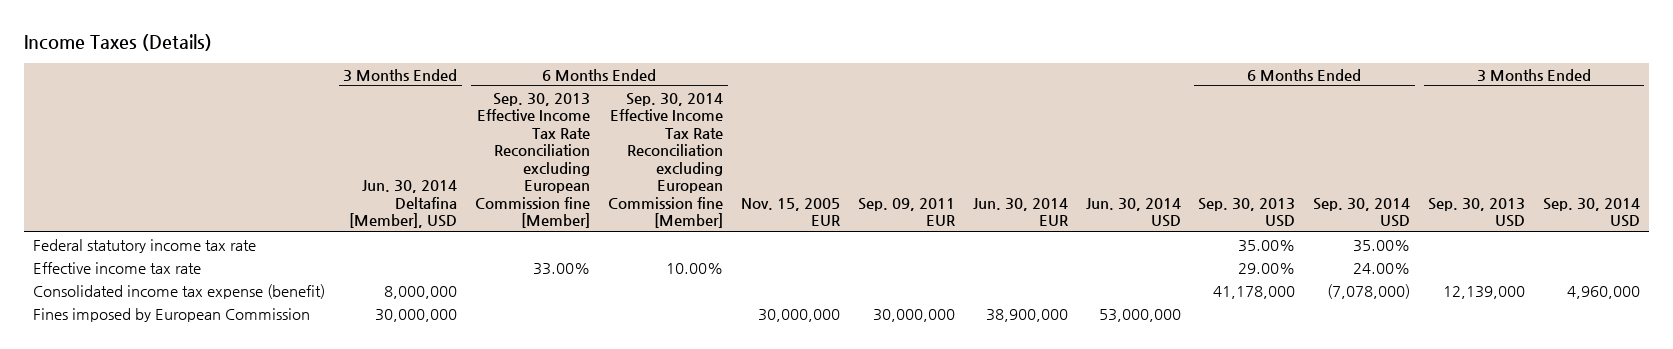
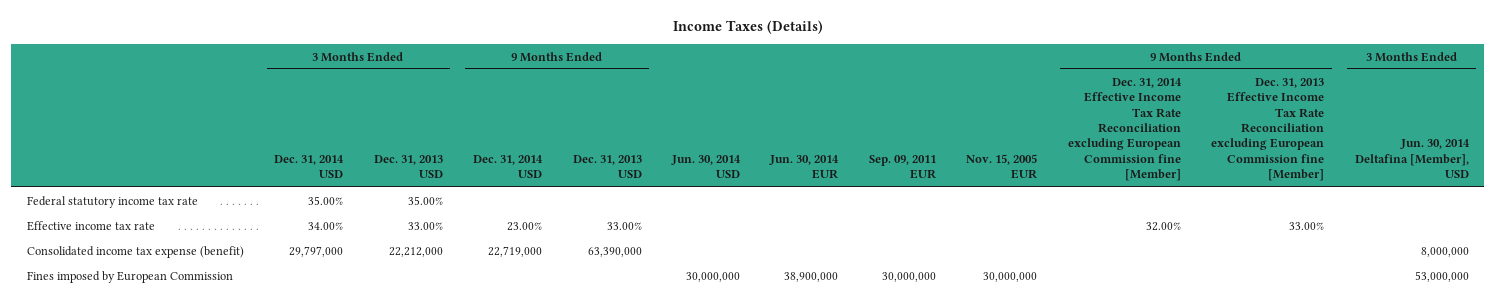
- | 3 Months Ended Jun. 30, 2014 Deltafina [Member], USD | 6 Months Ended Sep. 30, 2013 Effective Income Tax Rate Reconciliation excluding European Commission fine [Member] | 6 Months Ended Sep. 30, 2014 Effective Income Tax Rate Reconciliation excluding European Commission fine [Member] | Nov. 15, 2005 EUR | Sep. 09, 2011 EUR | Jun. 30, 2014 EUR | Jun. 30, 2014 USD | 6 Months Ended Sep. 30, 2013 USD | 6 Months Ended Sep. 30, 2014 USD | 3 Months Ended Sep. 30, 2013 USD | 3 Months Ended Sep. 30, 2014 USD
+ | 3 Months Ended Dec. 31, 2014 USD | 3 Months Ended Dec. 31, 2013 USD | 9 Months Ended Dec. 31, 2014 USD | 9 Months Ended Dec. 31, 2013 USD | Jun. 30, 2014 USD | Jun. 30, 2014 EUR | Sep. 09, 2011 EUR | Nov. 15, 2005 EUR | 9 Months Ended Dec. 31, 2014 Effective Income Tax Rate Reconciliation excluding European Commission fine [Member] | 9 Months Ended Dec. 31, 2013 Effective Income Tax Rate Reconciliation excluding European Commission fine [Member] | 3 Months Ended Jun. 30, 2014 Deltafina [Member], USD
- Fines imposed by European Commission | 30,000,000 | | | 30,000,000 | 30,000,000 | 38,900,000 | 53,000,000 | | | |
+ Fines imposed by European Commission | | | | | 30,000,000 | 38,900,000 | 30,000,000 | 30,000,000 | | | 53,000,000

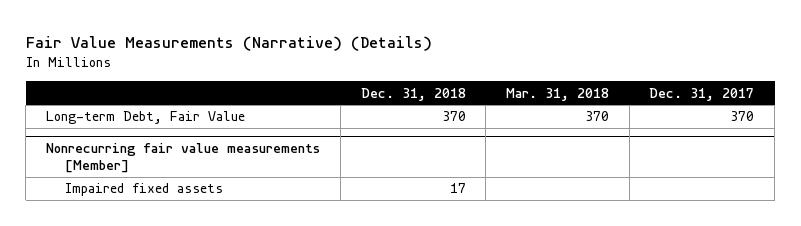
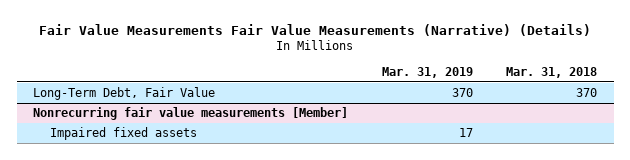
- Fair Value Measurements (Narrative) (Details)
+ Fair Value Measurements Fair Value Measurements (Narrative) (Details)
- | Dec. 31, 2018 | Mar. 31, 2018 | Dec. 31, 2017
+ | Mar. 31, 2019 | Mar. 31, 2018
- Long-term Debt, Fair Value | 370 | 370 | 370
+ Long-Term Debt, Fair Value | 370 | 370

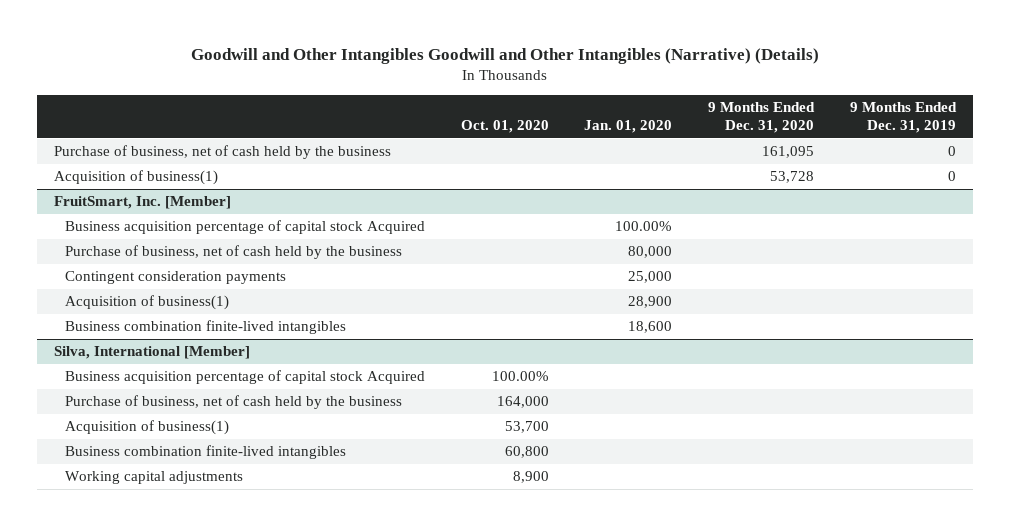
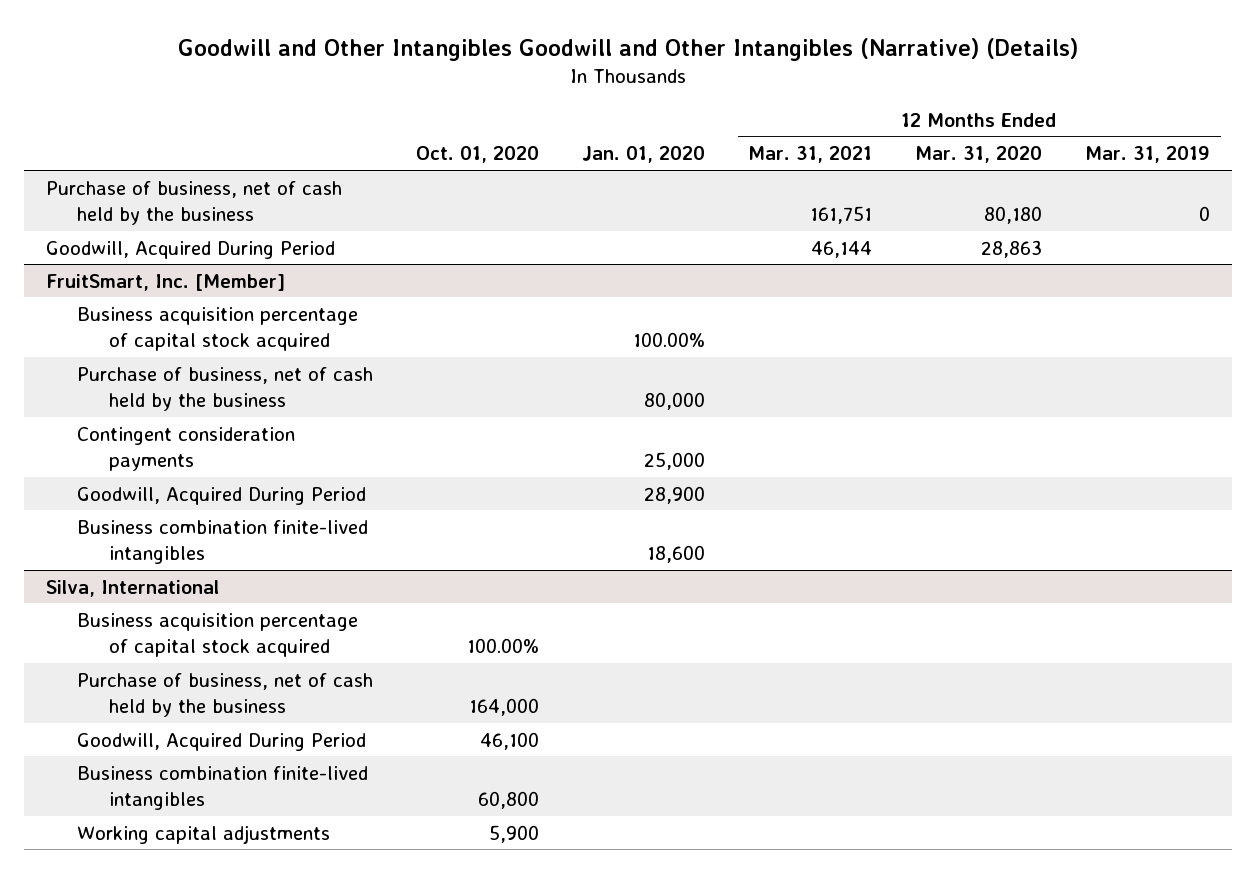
- | Oct. 01, 2020 | Jan. 01, 2020 | 9 Months Ended Dec. 31, 2020 | 9 Months Ended Dec. 31, 2019
+ | Oct. 01, 2020 | Jan. 01, 2020 | 12 Months Ended Mar. 31, 2021 | 12 Months Ended Mar. 31, 2020 | 12 Months Ended Mar. 31, 2019
- Acquisition of business(1) | | | 53,728 | 0
+ Goodwill, Acquired During Period | | | 46,144 | 28,863 |
@ FruitSmart, Inc. [Member]
- Business acquisition percentage of capital stock Acquired | | 100.00% | |
+ Business acquisition percentage of capital stock acquired | | 100.00% | | |
- Acquisition of business(1) | | 28,900 | |
+ Goodwill, Acquired During Period | | 28,900 | | |
- Silva, International [Member]
- Business acquisition percentage of capital stock Acquired | 100.00% | | |
+ Silva, International
+ Business acquisition percentage of capital stock acquired | 100.00% | | | |
- Acquisition of business(1) | 53,700 | | |
+ Goodwill, Acquired During Period | 46,100 | | | |
- Working capital adjustments | 8,900 | | |
+ Working capital adjustments | 5,900 | | | |

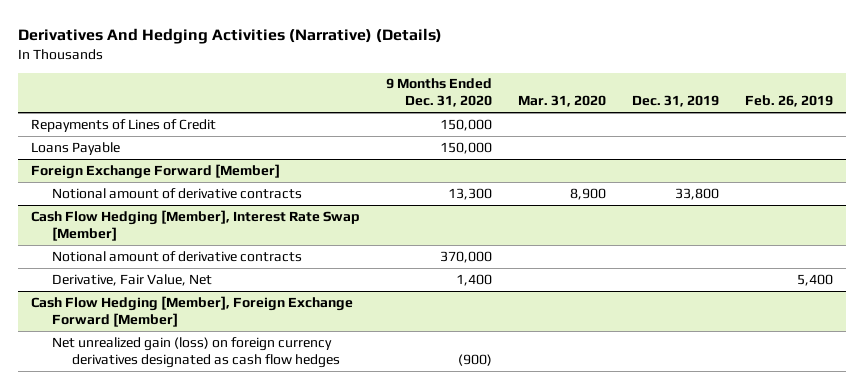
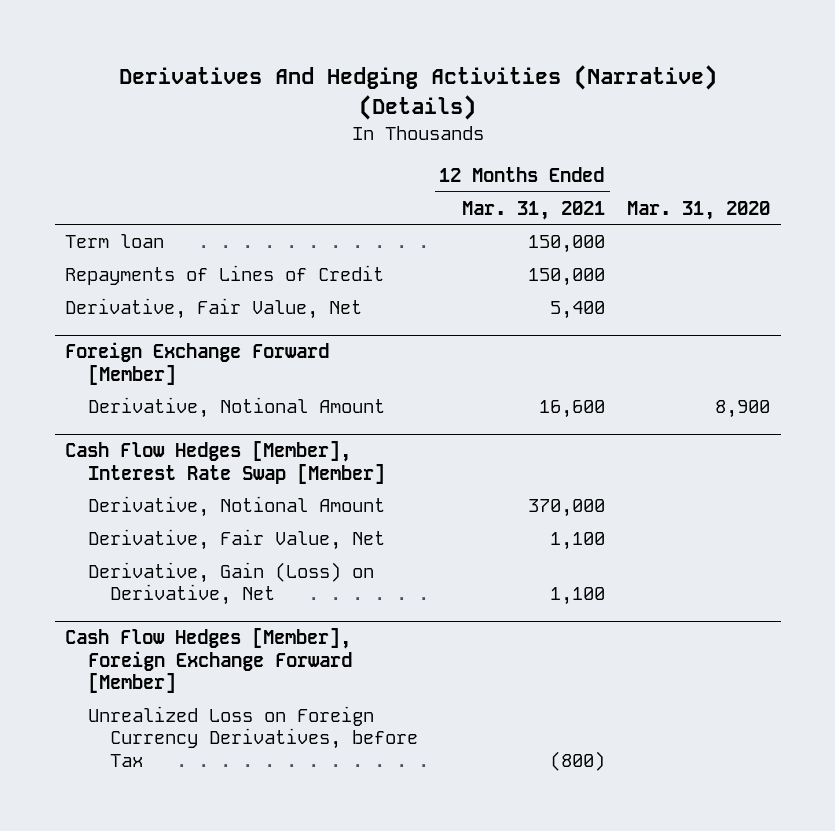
- | 9 Months Ended Dec. 31, 2020 | Mar. 31, 2020 | Dec. 31, 2019 | Feb. 26, 2019
+ | 12 Months Ended Mar. 31, 2021 | Mar. 31, 2020
+ Term loan | 150,000 |
- Loans Payable | 150,000 | | |
+ Derivative, Fair Value, Net | 5,400 |
@ Foreign Exchange Forward [Member]
- Notional amount of derivative contracts | 13,300 | 8,900 | 33,800 |
- Cash Flow Hedging [Member], Interest Rate Swap [Member]
- Notional amount of derivative contracts | 370,000 | | |
@ Foreign Exchange Forward [Member]
+ Derivative, Notional Amount | 16,600 | 8,900
+ Cash Flow Hedges [Member], Interest Rate Swap [Member]
+ Derivative, Notional Amount | 370,000 |
- Cash Flow Hedging [Member], Foreign Exchange Forward [Member]
- Net unrealized gain (loss) on foreign currency derivatives designated as cash flow hedges | (900) | | |
+ Derivative, Gain (Loss) on Derivative, Net | 1,100 |
+ Cash Flow Hedges [Member], Foreign Exchange Forward [Member]
+ Unrealized Loss on Foreign Currency Derivatives, before Tax | (800) |

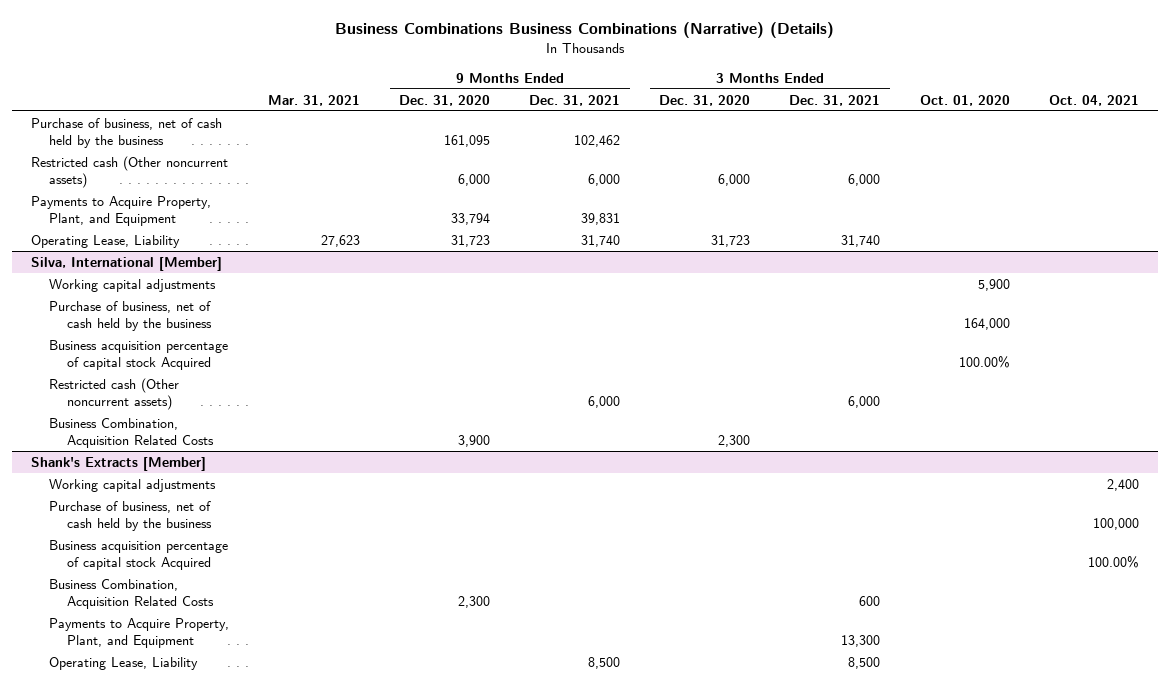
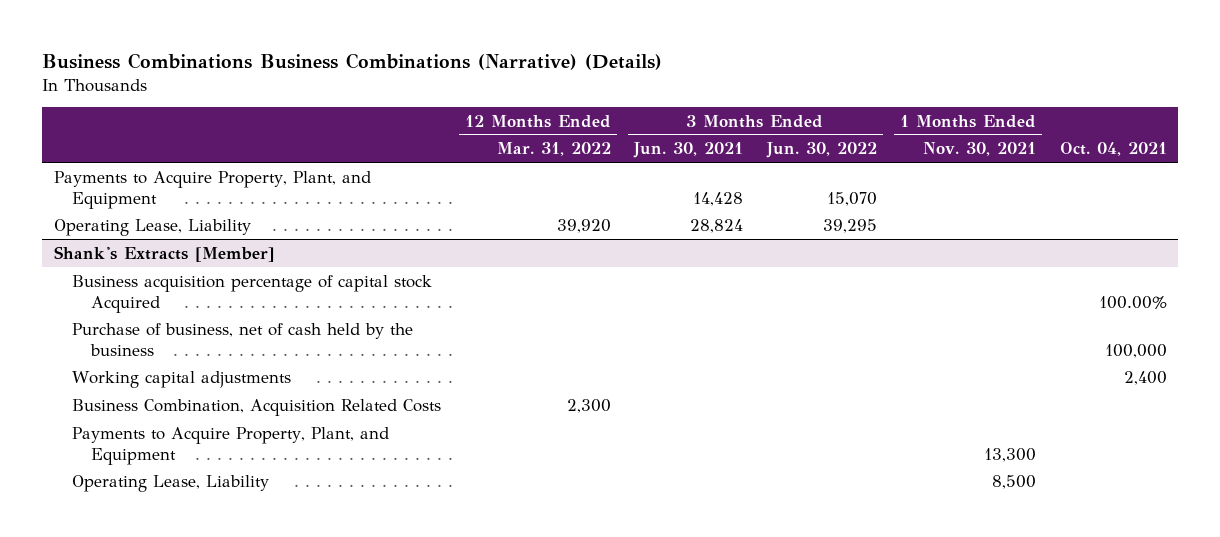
- | Mar. 31, 2021 | 9 Months Ended Dec. 31, 2020 | 9 Months Ended Dec. 31, 2021 | 3 Months Ended Dec. 31, 2020 | 3 Months Ended Dec. 31, 2021 | Oct. 01, 2020 | Oct. 04, 2021
+ | 12 Months Ended Mar. 31, 2022 | 3 Months Ended Jun. 30, 2021 | 3 Months Ended Jun. 30, 2022 | 1 Months Ended Nov. 30, 2021 | Oct. 04, 2021
- Purchase of business, net of cash held by the business | | 161,095 | 102,462 | | | |
- Restricted cash (Other noncurrent assets) | | 6,000 | 6,000 | 6,000 | 6,000 | |
- Silva, International [Member]
- Working capital adjustments | | | | | | 5,900 |
- Purchase of business, net of cash held by the business | | | | | | 164,000 |
- Business acquisition percentage of capital stock Acquired | | | | | | 100.00% |
- Restricted cash (Other noncurrent assets) | | | 6,000 | | 6,000 | |
- Business Combination, Acquisition Related Costs | | 3,900 | | 2,300 | | |
@ Shank's Extracts [Member]
moved down: Purchase of business, net of cash held by the business | | | | | 100,000
moved down: Working capital adjustments | | | | | 2,400

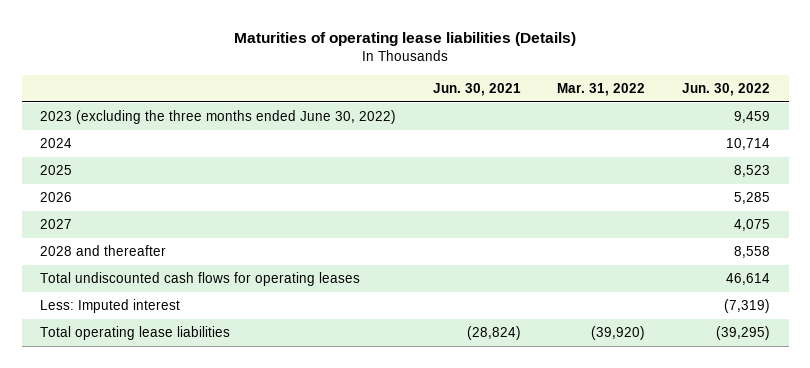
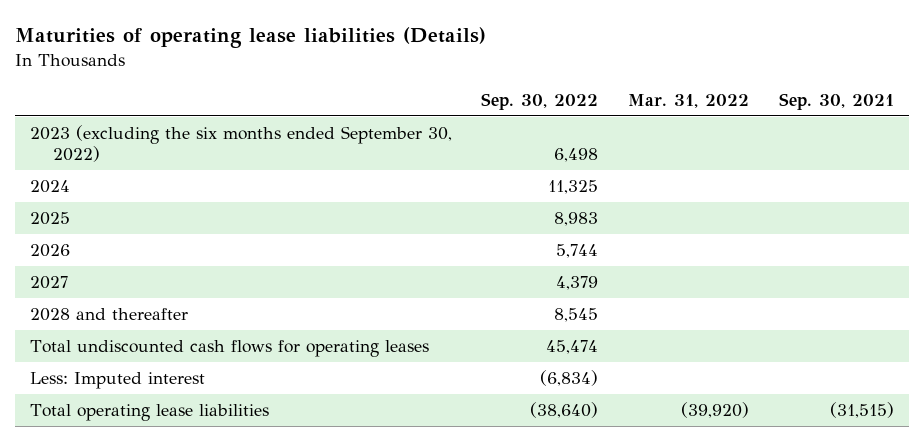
- | Jun. 30, 2021 | Mar. 31, 2022 | Jun. 30, 2022
+ | Sep. 30, 2022 | Mar. 31, 2022 | Sep. 30, 2021
- 2023 (excluding the three months ended June 30, 2022) | | | 9,459
+ 2023 (excluding the six months ended September 30, 2022) | 6,498 | |

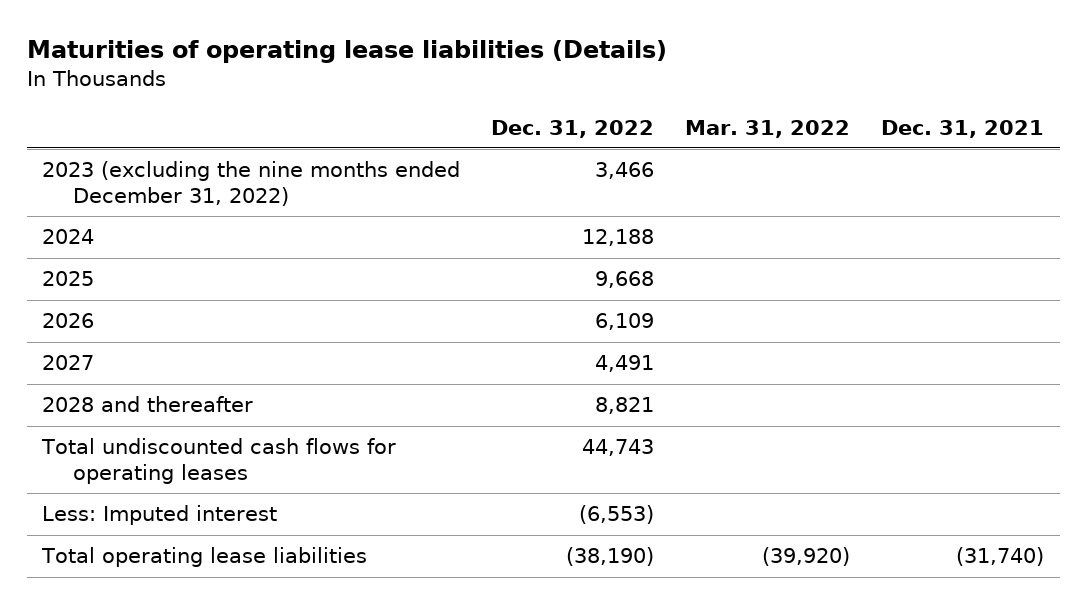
- | Sep. 30, 2022 | Mar. 31, 2022 | Sep. 30, 2021
+ | Dec. 31, 2022 | Mar. 31, 2022 | Dec. 31, 2021
- 2023 (excluding the six months ended September 30, 2022) | 6,498 | |
+ 2023 (excluding the nine months ended December 31, 2022) | 3,466 | |

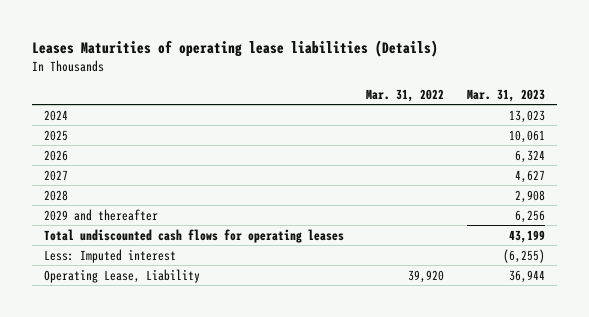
- Maturities of operating lease liabilities (Details)
+ Leases Maturities of operating lease liabilities (Details)
- | Dec. 31, 2022 | Mar. 31, 2022 | Dec. 31, 2021
+ | Mar. 31, 2022 | Mar. 31, 2023
- 2023 (excluding the nine months ended December 31, 2022) | 3,466 | |
- 2028 and thereafter | 8,821 | |
+ 2028 | | 2,908
+ 2029 and thereafter | | 6,256
- Total operating lease liabilities | (38,190) | (39,920) | (31,740)
+ Operating Lease, Liability | 39,920 | 36,944

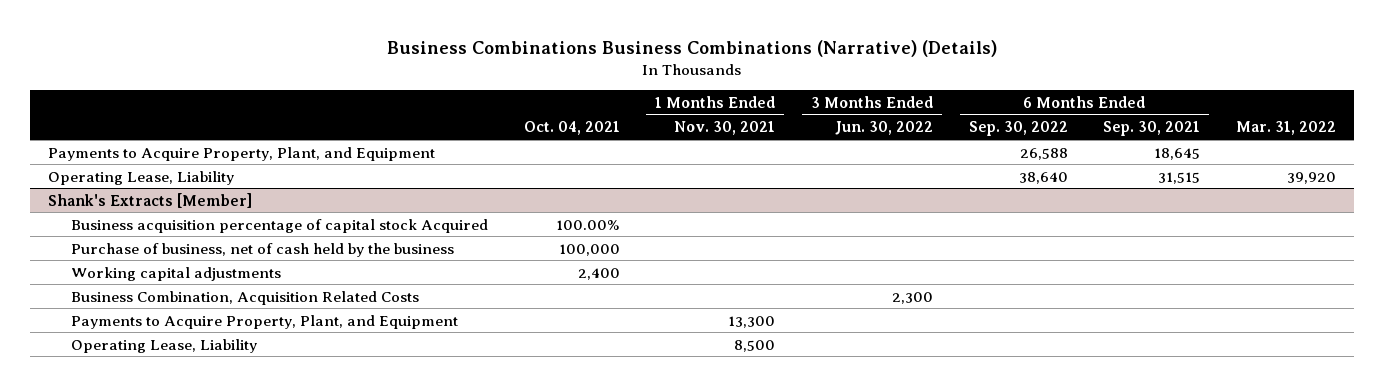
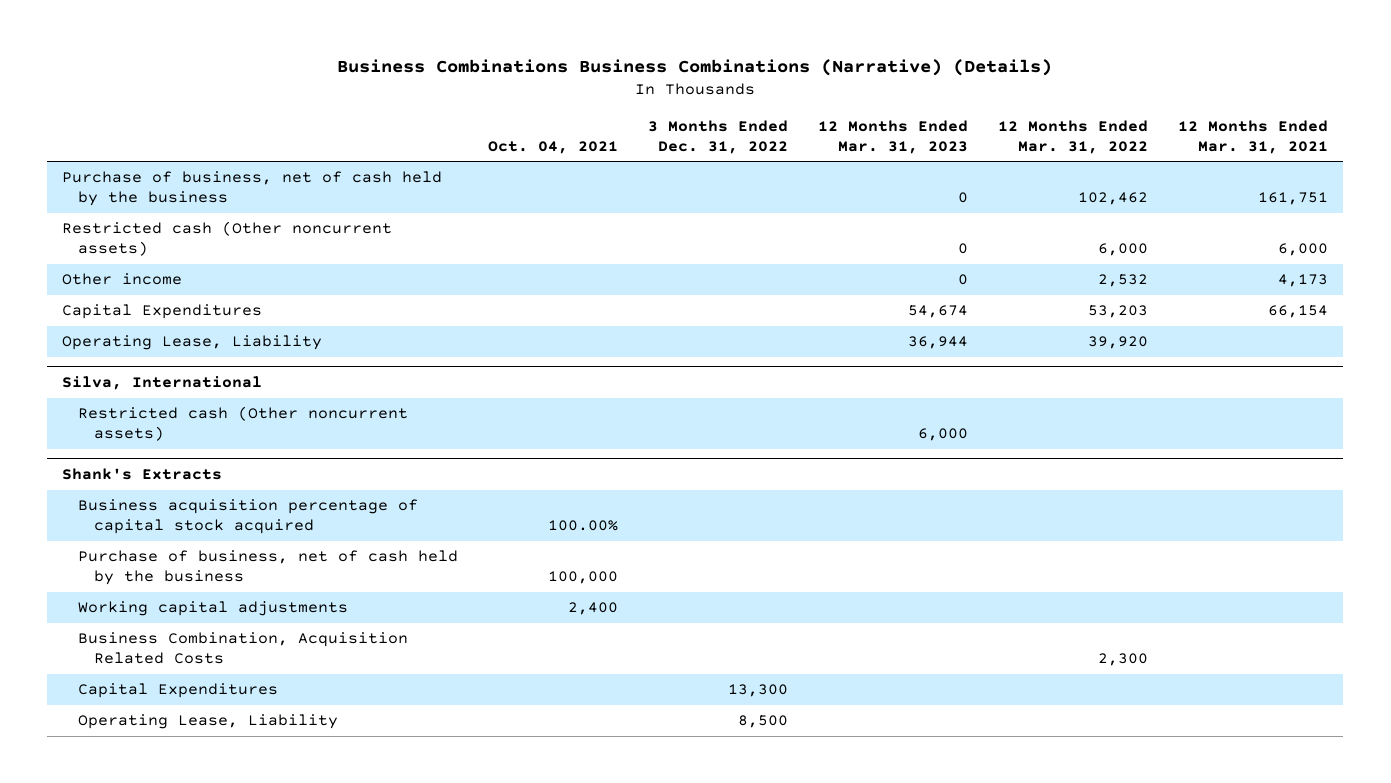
- | Oct. 04, 2021 | 1 Months Ended Nov. 30, 2021 | 3 Months Ended Jun. 30, 2022 | 6 Months Ended Sep. 30, 2022 | 6 Months Ended Sep. 30, 2021 | Mar. 31, 2022
+ | Oct. 04, 2021 | 3 Months Ended Dec. 31, 2022 | 12 Months Ended Mar. 31, 2023 | 12 Months Ended Mar. 31, 2022 | 12 Months Ended Mar. 31, 2021
- Payments to Acquire Property, Plant, and Equipment | | | | 26,588 | 18,645 |
+ Purchase of business, net of cash held by the business | | | 0 | 102,462 | 161,751
+ Restricted cash (Other noncurrent assets) | | | 0 | 6,000 | 6,000
+ Other income | | | 0 | 2,532 | 4,173
+ Capital Expenditures | | | 54,674 | 53,203 | 66,154
- Shank's Extracts [Member]
- Business acquisition percentage of capital stock Acquired | 100.00% | | | | |
+ Silva, International
+ Restricted cash (Other noncurrent assets) | | | 6,000 | |
+ Shank's Extracts
+ Business acquisition percentage of capital stock acquired | 100.00% | | | |
- Payments to Acquire Property, Plant, and Equipment | | 13,300 | | | |
+ Capital Expenditures | | 13,300 | | |

